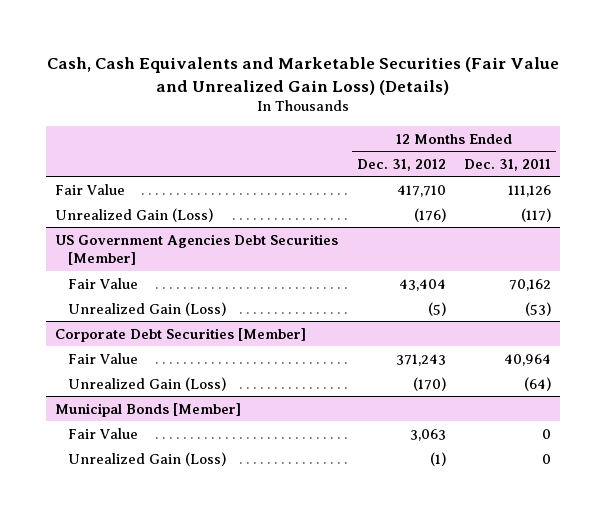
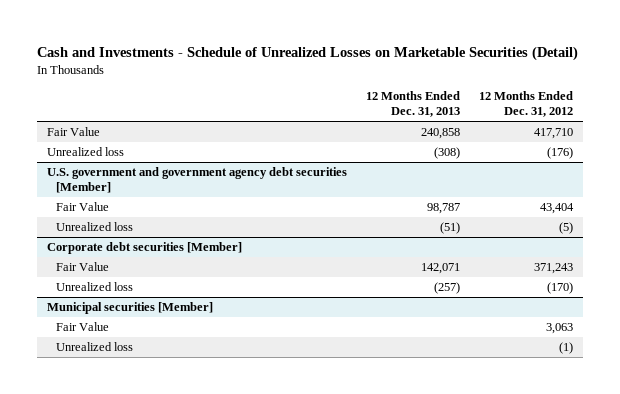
- Cash, Cash Equivalents and Marketable Securities (Fair Value and Unrealized Gain Loss) (Details)
+ Cash and Investments - Schedule of Unrealized Losses on Marketable Securities (Detail)
- | 12 Months Ended Dec. 31, 2012 | 12 Months Ended Dec. 31, 2011
+ | 12 Months Ended Dec. 31, 2013 | 12 Months Ended Dec. 31, 2012
- Unrealized Gain (Loss) | (176) | (117)
- US Government Agencies Debt Securities [Member]
+ Unrealized loss | (308) | (176)
+ U.S. government and government agency debt securities [Member]
- Unrealized Gain (Loss) | (5) | (53)
- Corporate Debt Securities [Member]
+ Unrealized loss | (51) | (5)
+ Corporate debt securities [Member]
- Unrealized Gain (Loss) | (170) | (64)
- Municipal Bonds [Member]
+ Unrealized loss | (257) | (170)
+ Municipal securities [Member]
- Unrealized Gain (Loss) | (1) | 0
+ Unrealized loss | | (1)

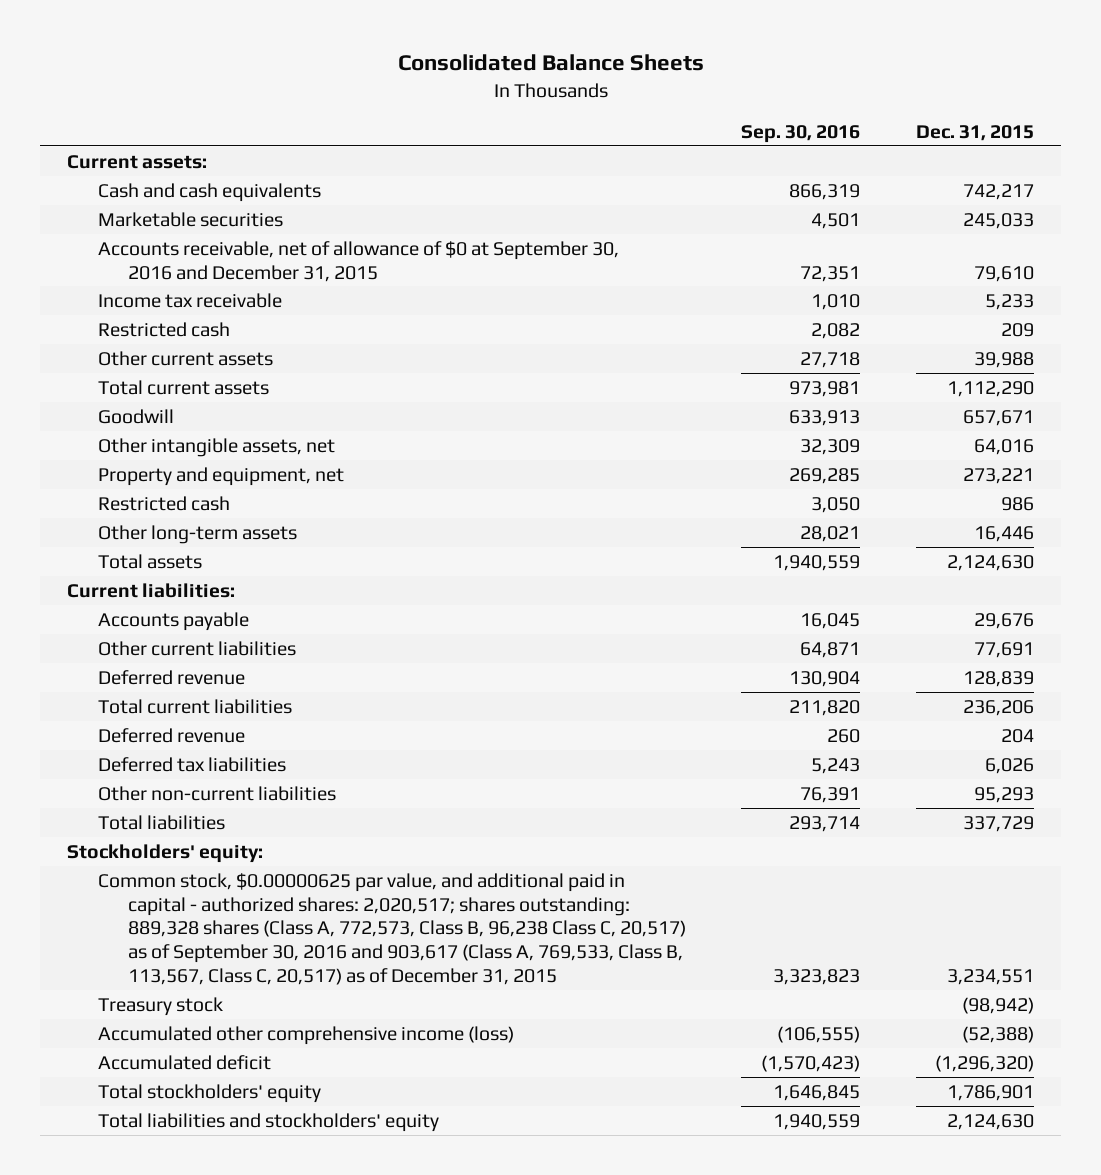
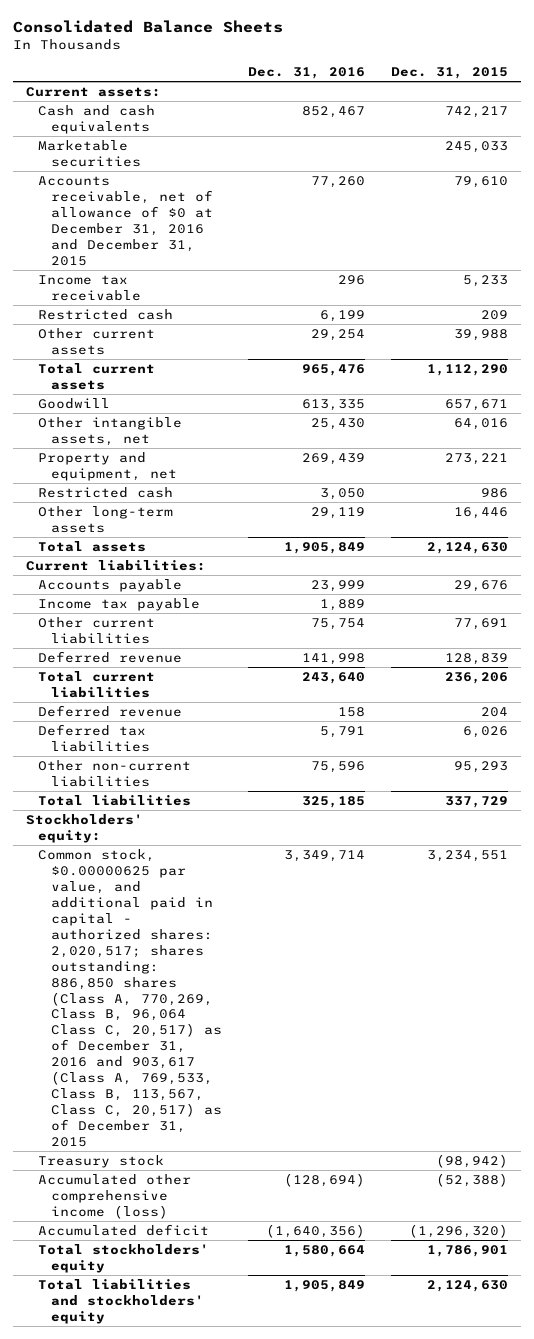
- | Sep. 30, 2016 | Dec. 31, 2015
+ | Dec. 31, 2016 | Dec. 31, 2015
- Accounts receivable, net of allowance of $0 at September 30, 2016 and December 31, 2015 | 72,351 | 79,610
+ Accounts receivable, net of allowance of $0 at December 31, 2016 and December 31, 2015 | 77,260 | 79,610
+ Income tax payable | 1,889 |
- Common stock, $0.00000625 par value, and additional paid in capital - authorized shares: 2,020,517; shares outstanding: 889,328 shares (Class A, 772,573, Class B, 96,238 Class C, 20,517) as of September 30, 2016 and 903,617 (Class A, 769,533, Class B, 113,567, Class C, 20,517) as of December 31, 2015 | 3,323,823 | 3,234,551
+ Common stock, $0.00000625 par value, and additional paid in capital - authorized shares: 2,020,517; shares outstanding: 886,850 shares (Class A, 770,269, Class B, 96,064 Class C, 20,517) as of December 31, 2016 and 903,617 (Class A, 769,533, Class B, 113,567, Class C, 20,517) as of December 31, 2015 | 3,349,714 | 3,234,551

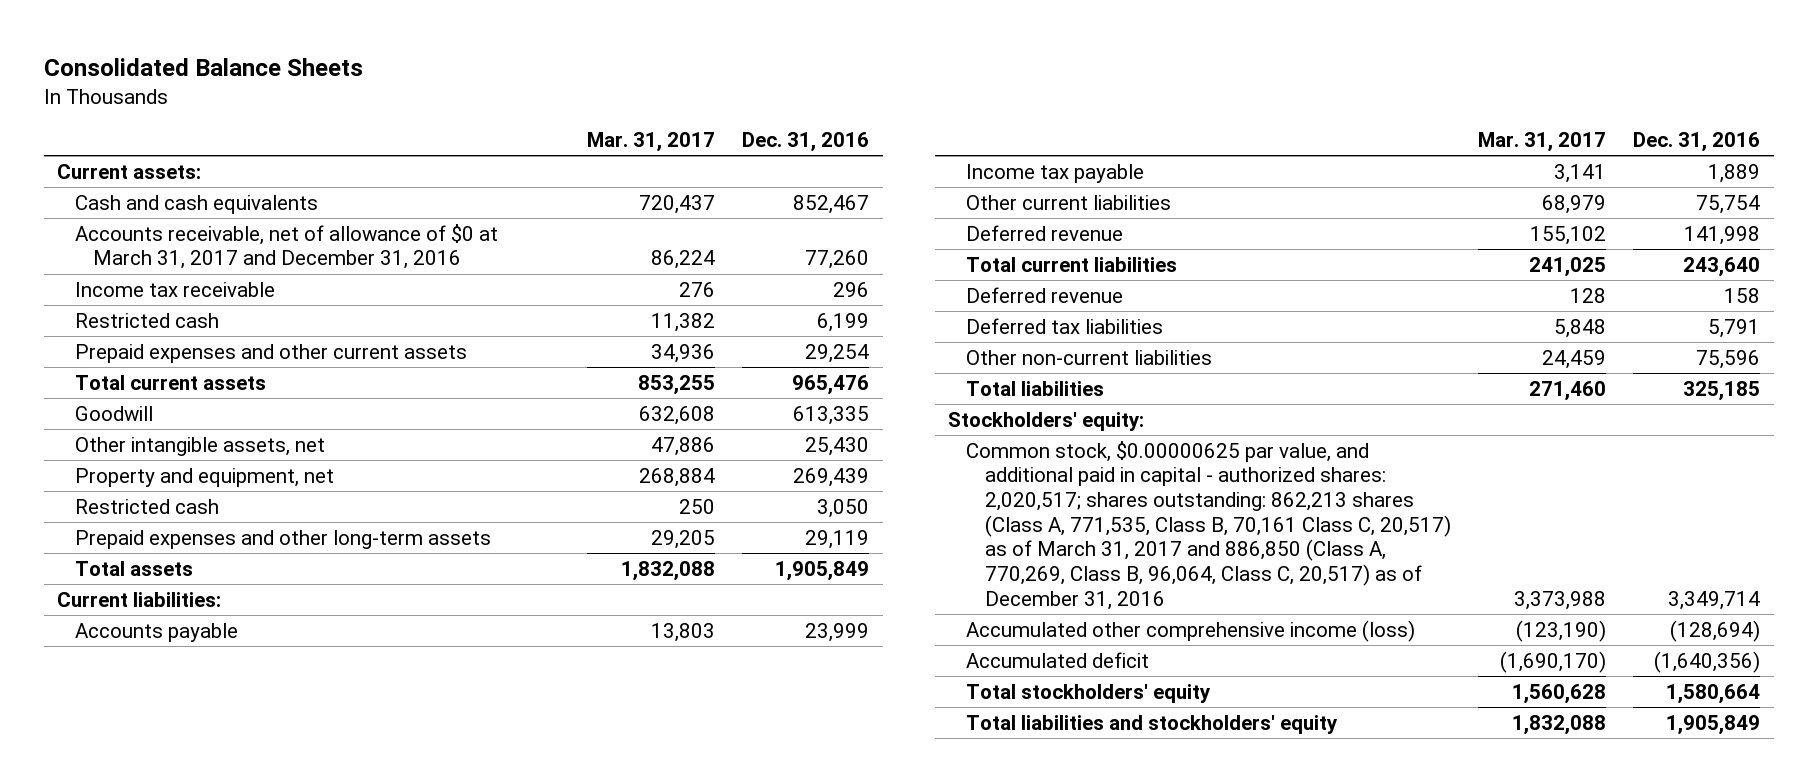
- | Dec. 31, 2016 | Dec. 31, 2015
+ | Mar. 31, 2017 | Dec. 31, 2016
- Marketable securities | | 245,033
- Accounts receivable, net of allowance of $0 at December 31, 2016 and December 31, 2015 | 77,260 | 79,610
+ Accounts receivable, net of allowance of $0 at March 31, 2017 and December 31, 2016 | 86,224 | 77,260
- Other current assets | 29,254 | 39,988
+ Prepaid expenses and other current assets | 34,936 | 29,254
- Other long-term assets | 29,119 | 16,446
+ Prepaid expenses and other long-term assets | 29,205 | 29,119
- Common stock, $0.00000625 par value, and additional paid in capital - authorized shares: 2,020,517; shares outstanding: 886,850 shares (Class A, 770,269, Class B, 96,064 Class C, 20,517) as of December 31, 2016 and 903,617 (Class A, 769,533, Class B, 113,567, Class C, 20,517) as of December 31, 2015 | 3,349,714 | 3,234,551
- Treasury stock | | (98,942)
+ Common stock, $0.00000625 par value, and additional paid in capital - authorized shares: 2,020,517; shares outstanding: 862,213 shares (Class A, 771,535, Class B, 70,161 Class C, 20,517) as of March 31, 2017 and 886,850 (Class A, 770,269, Class B, 96,064, Class C, 20,517) as of December 31, 2016 | 3,373,988 | 3,349,714

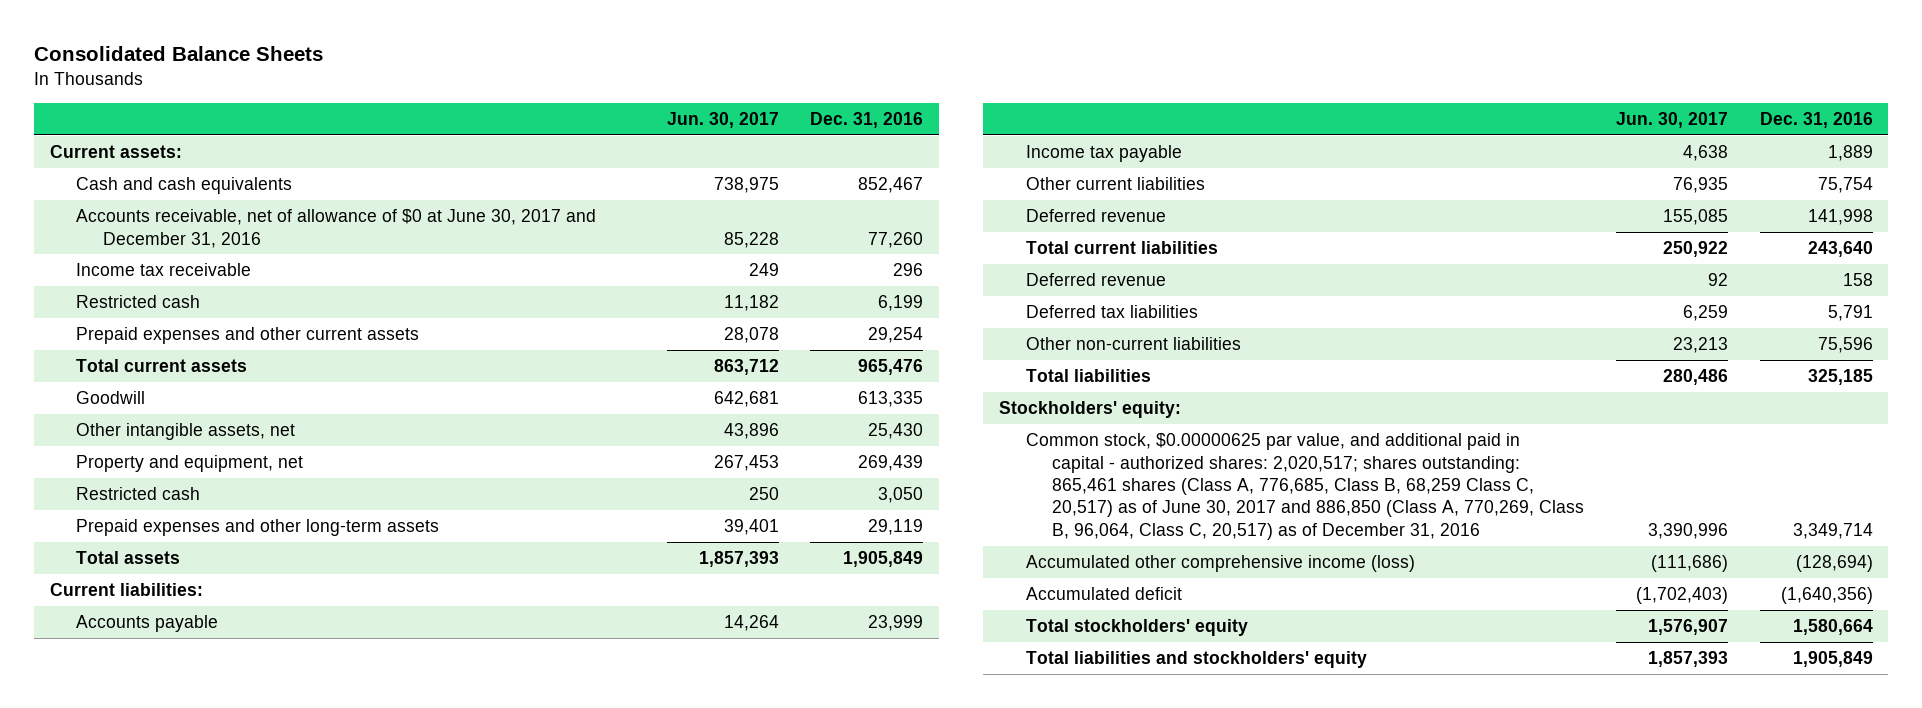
- | Mar. 31, 2017 | Dec. 31, 2016
+ | Jun. 30, 2017 | Dec. 31, 2016
- Accounts receivable, net of allowance of $0 at March 31, 2017 and December 31, 2016 | 86,224 | 77,260
+ Accounts receivable, net of allowance of $0 at June 30, 2017 and December 31, 2016 | 85,228 | 77,260
- Common stock, $0.00000625 par value, and additional paid in capital - authorized shares: 2,020,517; shares outstanding: 862,213 shares (Class A, 771,535, Class B, 70,161 Class C, 20,517) as of March 31, 2017 and 886,850 (Class A, 770,269, Class B, 96,064, Class C, 20,517) as of December 31, 2016 | 3,373,988 | 3,349,714
+ Common stock, $0.00000625 par value, and additional paid in capital - authorized shares: 2,020,517; shares outstanding: 865,461 shares (Class A, 776,685, Class B, 68,259 Class C, 20,517) as of June 30, 2017 and 886,850 (Class A, 770,269, Class B, 96,064, Class C, 20,517) as of December 31, 2016 | 3,390,996 | 3,349,714

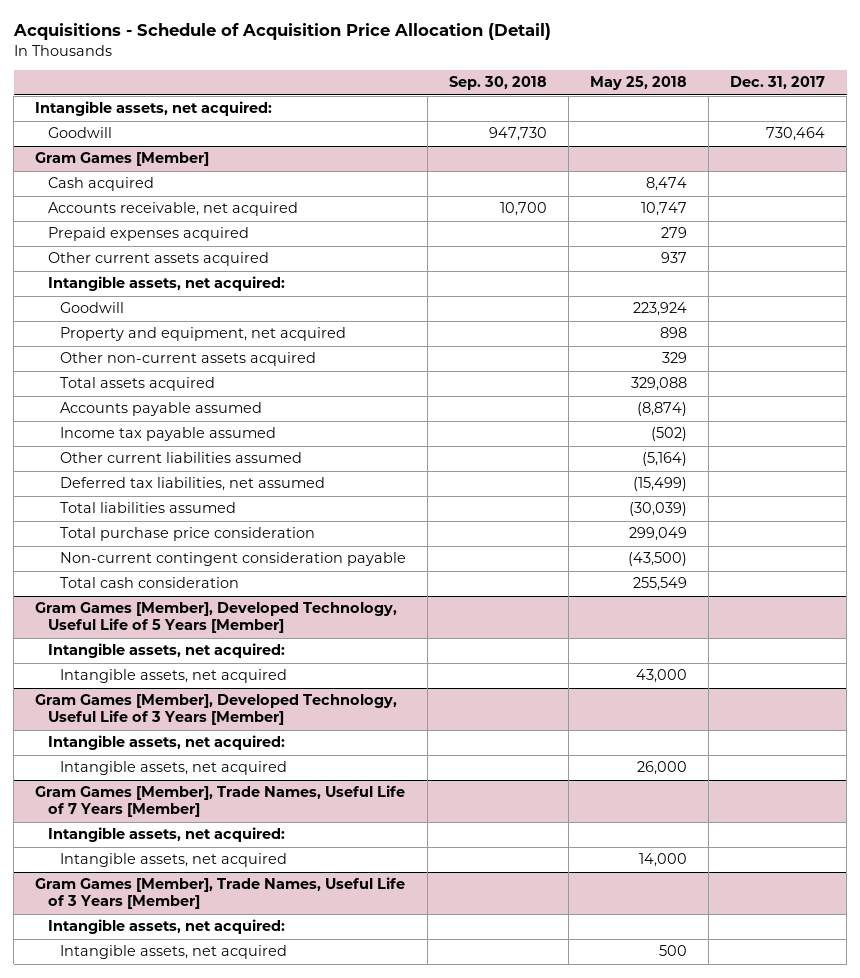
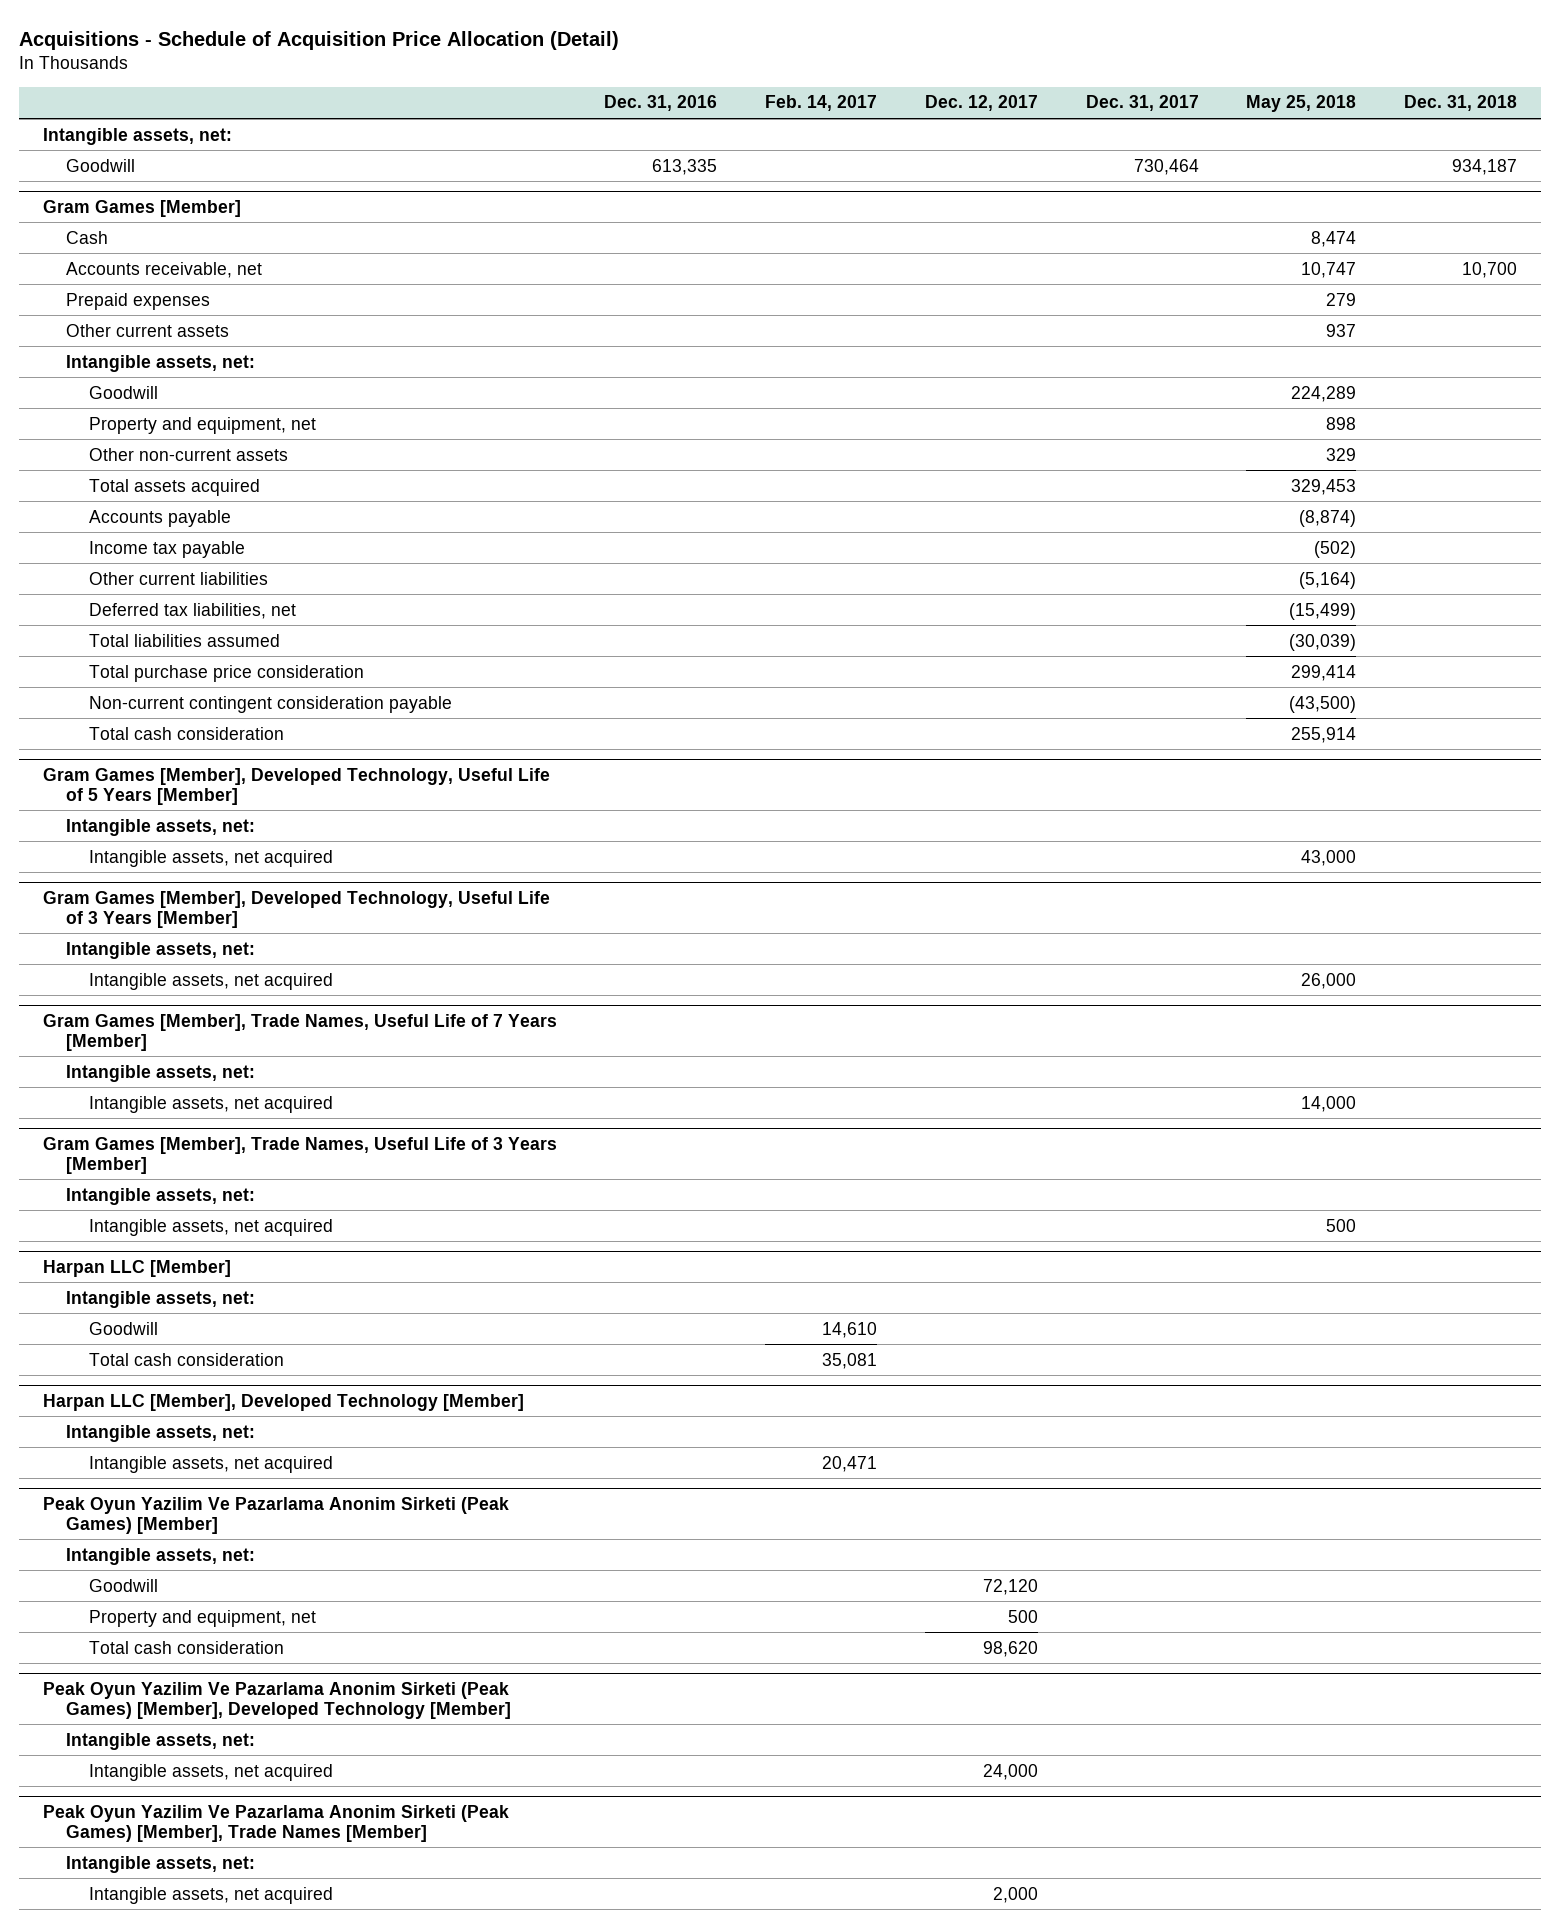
- | Sep. 30, 2018 | May 25, 2018 | Dec. 31, 2017
+ | Dec. 31, 2016 | Feb. 14, 2017 | Dec. 12, 2017 | Dec. 31, 2017 | May 25, 2018 | Dec. 31, 2018
- Intangible assets, net acquired:
+ Intangible assets, net:
@ Gram Games [Member]
- Cash acquired | | 8,474 |
- Accounts receivable, net acquired | 10,700 | 10,747 |
- Prepaid expenses acquired | | 279 |
- Other current assets acquired | | 937 |
- Intangible assets, net acquired:
- Goodwill | | 223,924 |
- Property and equipment, net acquired | | 898 |
- Other non-current assets acquired | | 329 |
- Total assets acquired | | 329,088 |
- Accounts payable assumed | | (8,874) |
- Income tax payable assumed | | (502) |
- Other current liabilities assumed | | (5,164) |
- Deferred tax liabilities, net assumed | | (15,499) |
+ Cash | | | | | 8,474 |
+ Accounts receivable, net | | | | | 10,747 | 10,700
+ Prepaid expenses | | | | | 279 |
+ Other current assets | | | | | 937 |
+ Intangible assets, net:
+ Goodwill | | | | | 224,289 |
+ Property and equipment, net | | | | | 898 |
+ Other non-current assets | | | | | 329 |
+ Total assets acquired | | | | | 329,453 |
+ Accounts payable | | | | | (8,874) |
+ Income tax payable | | | | | (502) |
+ Other current liabilities | | | | | (5,164) |
+ Deferred tax liabilities, net | | | | | (15,499) |
- Total purchase price consideration | | 299,049 |
+ Total purchase price consideration | | | | | 299,414 |
- Total cash consideration | | 255,549 |
+ Total cash consideration | | | | | 255,914 |
@ Gram Games [Member], Developed Technology, Useful Life of 5 Years [Member]
- Intangible assets, net acquired:
+ Intangible assets, net:
@ Gram Games [Member], Developed Technology, Useful Life of 3 Years [Member]
- Intangible assets, net acquired:
+ Intangible assets, net:
@ Gram Games [Member], Trade Names, Useful Life of 7 Years [Member]
- Intangible assets, net acquired:
+ Intangible assets, net:
@ Gram Games [Member], Trade Names, Useful Life of 3 Years [Member]
- Intangible assets, net acquired:
+ Intangible assets, net:
+ Harpan LLC [Member]
+ Intangible assets, net:
+ Goodwill | | 14,610 | | | |
+ Total cash consideration | | 35,081 | | | |
+ Harpan LLC [Member], Developed Technology [Member]
+ Intangible assets, net:
+ Intangible assets, net acquired | | 20,471 | | | |
+ Peak Oyun Yazilim Ve Pazarlama Anonim Sirketi (Peak Games) [Member]
+ Intangible assets, net:
+ Goodwill | | | 72,120 | | |
+ Property and equipment, net | | | 500 | | |
+ Total cash consideration | | | 98,620 | | |
+ Peak Oyun Yazilim Ve Pazarlama Anonim Sirketi (Peak Games) [Member], Developed Technology [Member]
+ Intangible assets, net:
+ Intangible assets, net acquired | | | 24,000 | | |
+ Peak Oyun Yazilim Ve Pazarlama Anonim Sirketi (Peak Games) [Member], Trade Names [Member]
+ Intangible assets, net:
+ Intangible assets, net acquired | | | 2,000 | | |

